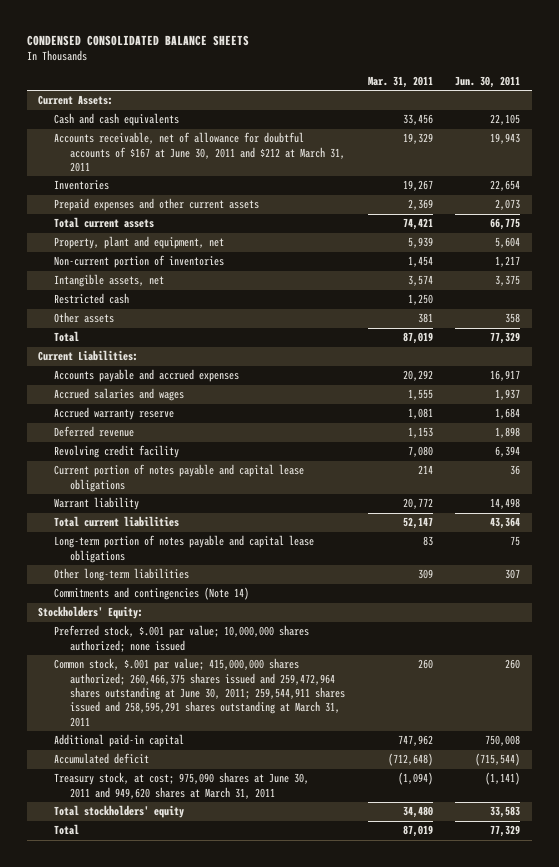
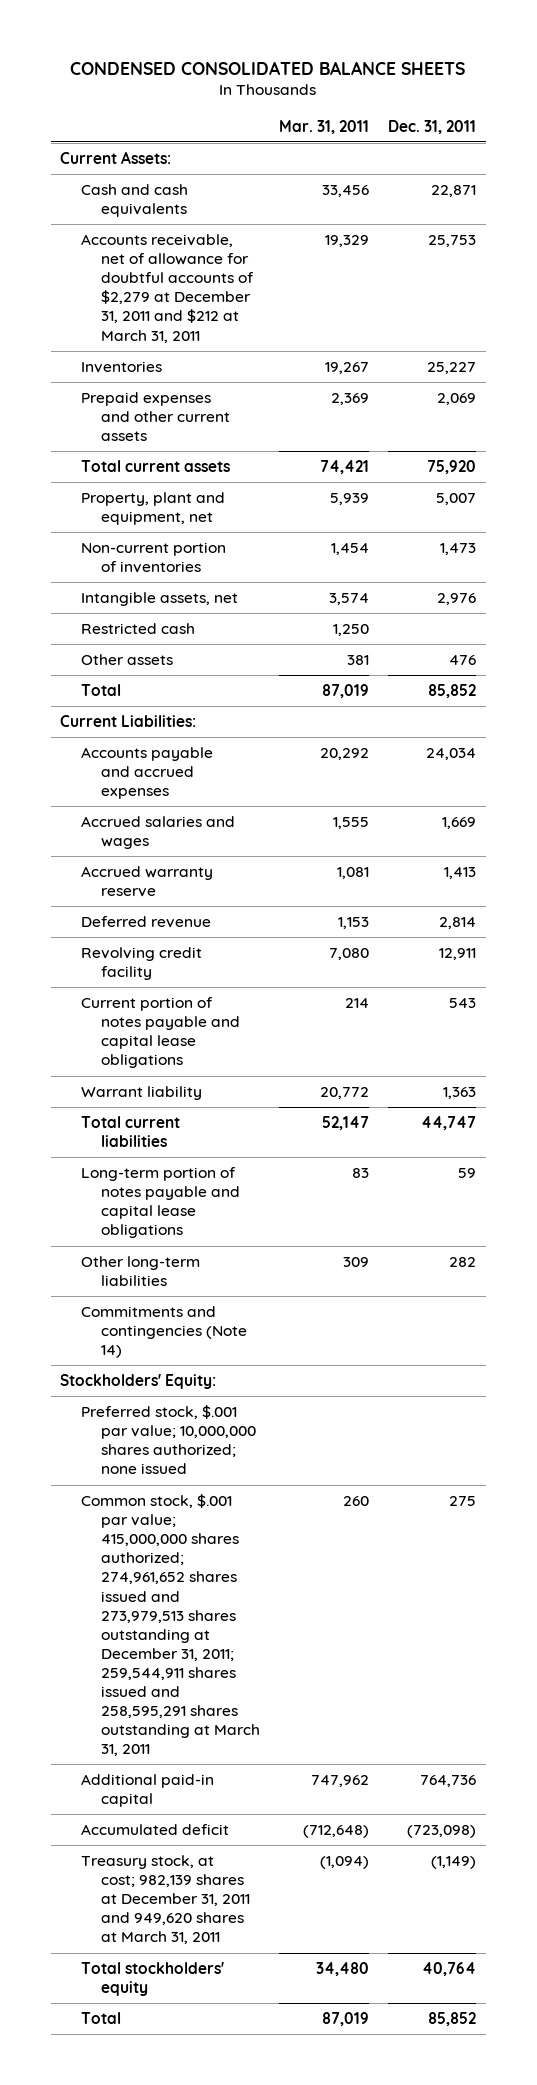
- | Mar. 31, 2011 | Jun. 30, 2011
+ | Mar. 31, 2011 | Dec. 31, 2011
- Accounts receivable, net of allowance for doubtful accounts of $167 at June 30, 2011 and $212 at March 31, 2011 | 19,329 | 19,943
+ Accounts receivable, net of allowance for doubtful accounts of $2,279 at December 31, 2011 and $212 at March 31, 2011 | 19,329 | 25,753
- Common stock, $.001 par value; 415,000,000 shares authorized; 260,466,375 shares issued and 259,472,964 shares outstanding at June 30, 2011; 259,544,911 shares issued and 258,595,291 shares outstanding at March 31, 2011 | 260 | 260
+ Common stock, $.001 par value; 415,000,000 shares authorized; 274,961,652 shares issued and 273,979,513 shares outstanding at December 31, 2011; 259,544,911 shares issued and 258,595,291 shares outstanding at March 31, 2011 | 260 | 275
- Treasury stock, at cost; 975,090 shares at June 30, 2011 and 949,620 shares at March 31, 2011 | (1,094) | (1,141)
+ Treasury stock, at cost; 982,139 shares at December 31, 2011 and 949,620 shares at March 31, 2011 | (1,094) | (1,149)

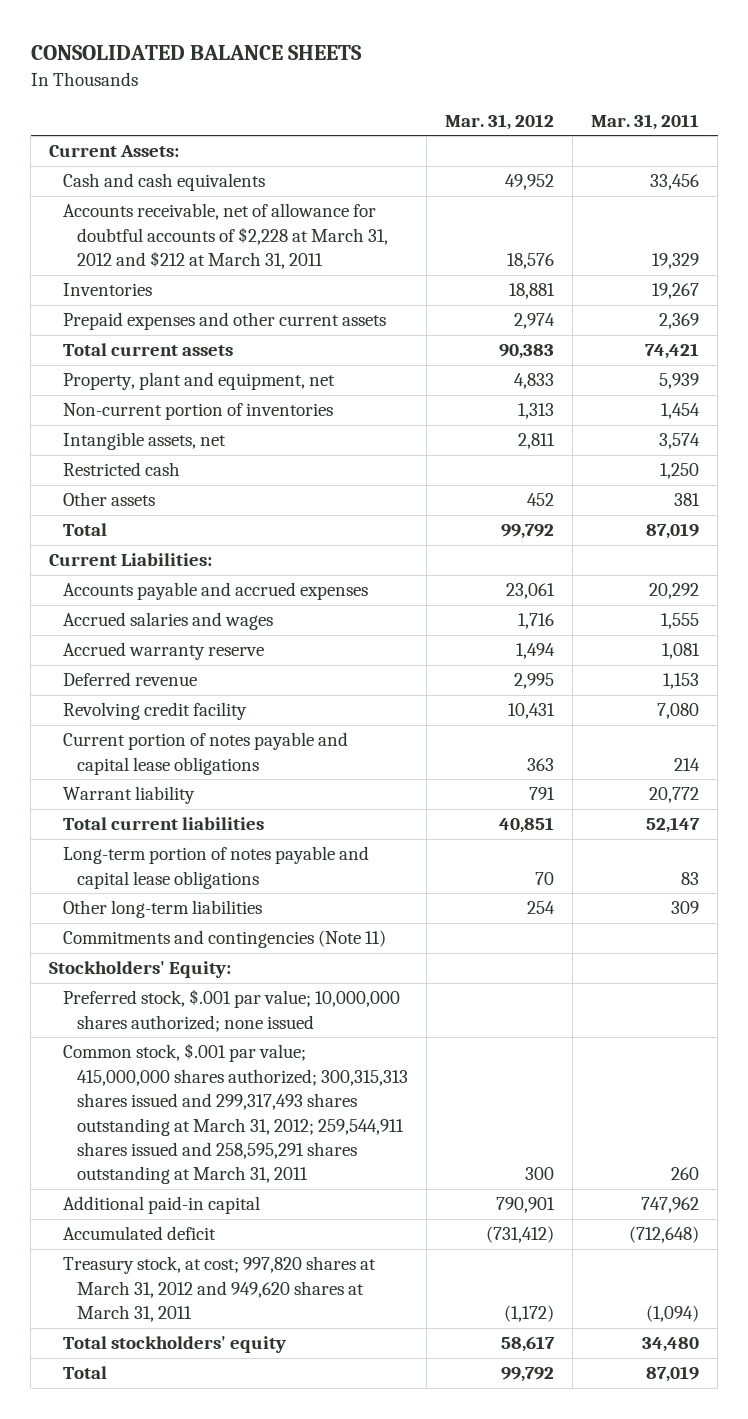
- CONDENSED CONSOLIDATED BALANCE SHEETS
+ CONSOLIDATED BALANCE SHEETS
- | Mar. 31, 2011 | Dec. 31, 2011
+ | Mar. 31, 2012 | Mar. 31, 2011
- Accounts receivable, net of allowance for doubtful accounts of $2,279 at December 31, 2011 and $212 at March 31, 2011 | 19,329 | 25,753
+ Accounts receivable, net of allowance for doubtful accounts of $2,228 at March 31, 2012 and $212 at March 31, 2011 | 18,576 | 19,329
- Commitments and contingencies (Note 14)
+ Commitments and contingencies (Note 11)
- Common stock, $.001 par value; 415,000,000 shares authorized; 274,961,652 shares issued and 273,979,513 shares outstanding at December 31, 2011; 259,544,911 shares issued and 258,595,291 shares outstanding at March 31, 2011 | 260 | 275
+ Common stock, $.001 par value; 415,000,000 shares authorized; 300,315,313 shares issued and 299,317,493 shares outstanding at March 31, 2012; 259,544,911 shares issued and 258,595,291 shares outstanding at March 31, 2011 | 300 | 260
- Treasury stock, at cost; 982,139 shares at December 31, 2011 and 949,620 shares at March 31, 2011 | (1,094) | (1,149)
+ Treasury stock, at cost; 997,820 shares at March 31, 2012 and 949,620 shares at March 31, 2011 | (1,172) | (1,094)

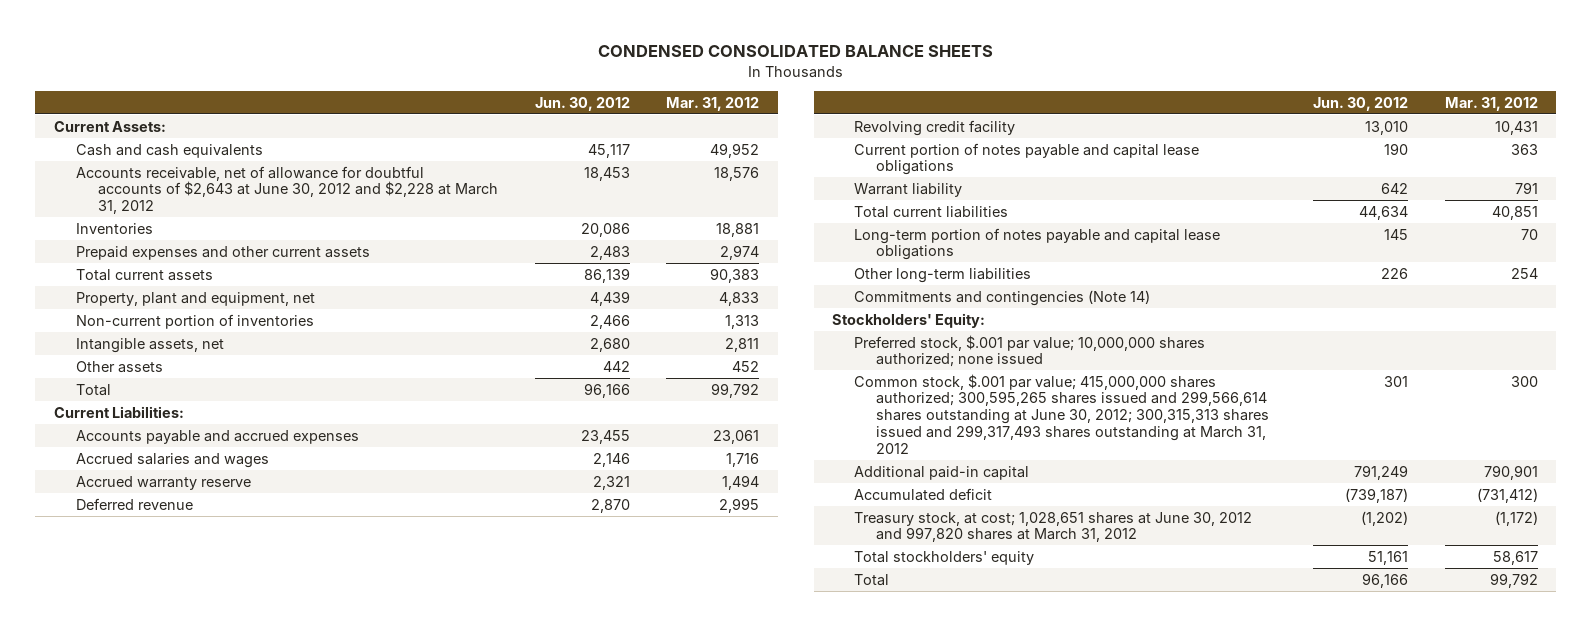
- CONSOLIDATED BALANCE SHEETS
+ CONDENSED CONSOLIDATED BALANCE SHEETS
- | Mar. 31, 2012 | Mar. 31, 2011
+ | Jun. 30, 2012 | Mar. 31, 2012
- Accounts receivable, net of allowance for doubtful accounts of $2,228 at March 31, 2012 and $212 at March 31, 2011 | 18,576 | 19,329
+ Accounts receivable, net of allowance for doubtful accounts of $2,643 at June 30, 2012 and $2,228 at March 31, 2012 | 18,453 | 18,576
- Restricted cash | | 1,250
- Commitments and contingencies (Note 11)
+ Commitments and contingencies (Note 14)
- Common stock, $.001 par value; 415,000,000 shares authorized; 300,315,313 shares issued and 299,317,493 shares outstanding at March 31, 2012; 259,544,911 shares issued and 258,595,291 shares outstanding at March 31, 2011 | 300 | 260
+ Common stock, $.001 par value; 415,000,000 shares authorized; 300,595,265 shares issued and 299,566,614 shares outstanding at June 30, 2012; 300,315,313 shares issued and 299,317,493 shares outstanding at March 31, 2012 | 301 | 300
- Treasury stock, at cost; 997,820 shares at March 31, 2012 and 949,620 shares at March 31, 2011 | (1,172) | (1,094)
+ Treasury stock, at cost; 1,028,651 shares at June 30, 2012 and 997,820 shares at March 31, 2012 | (1,202) | (1,172)

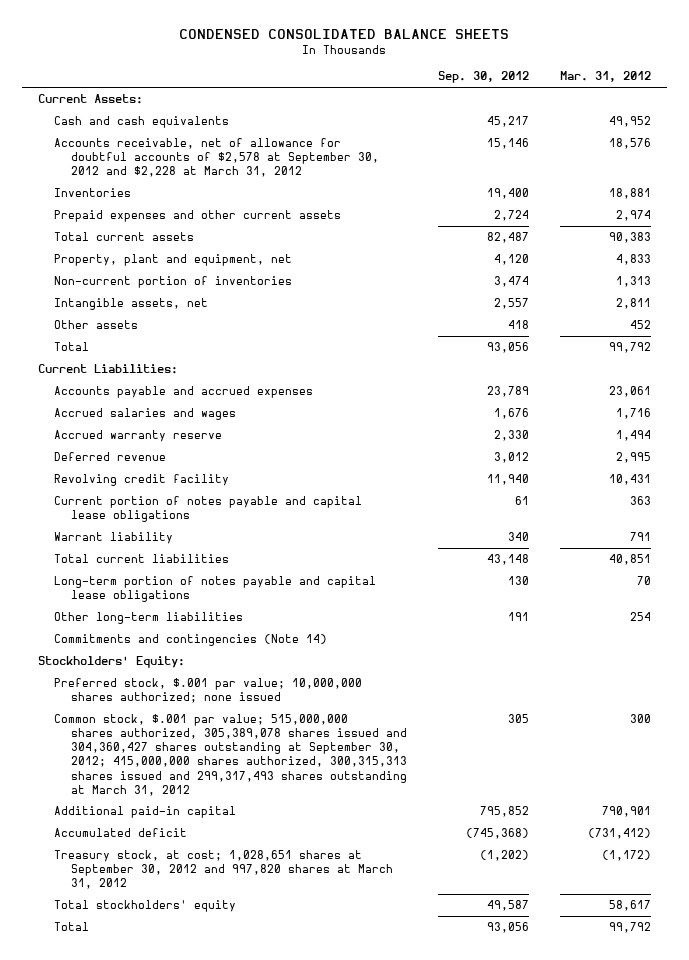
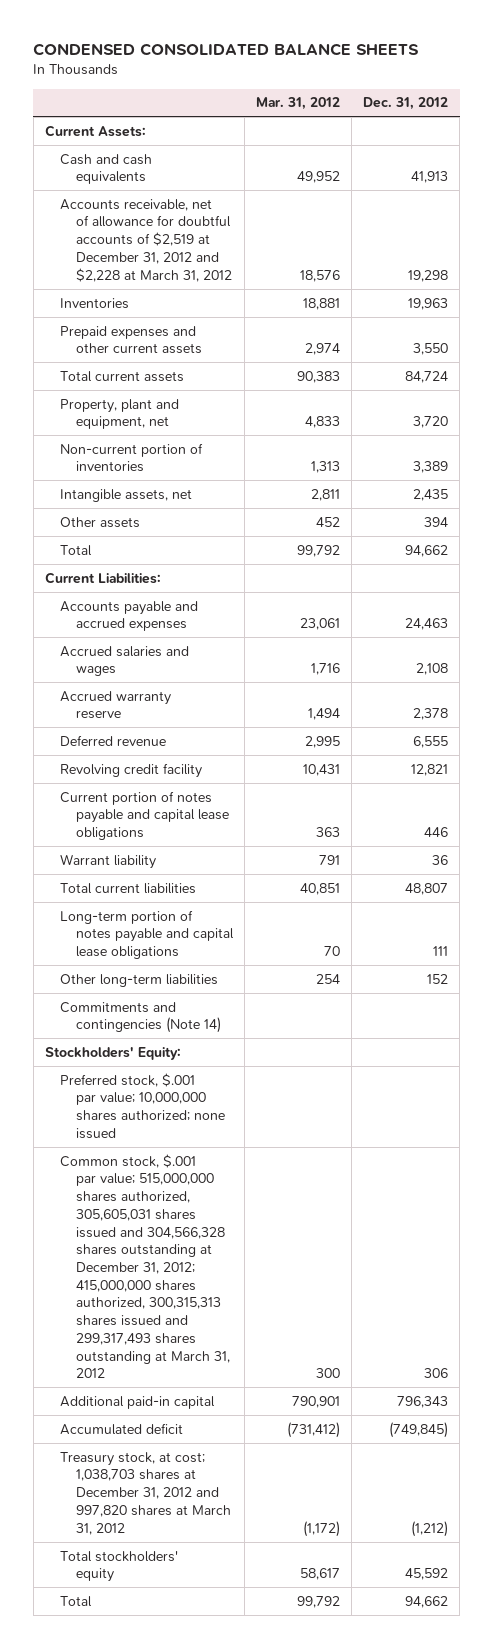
- | Sep. 30, 2012 | Mar. 31, 2012
+ | Mar. 31, 2012 | Dec. 31, 2012
- Accounts receivable, net of allowance for doubtful accounts of $2,578 at September 30, 2012 and $2,228 at March 31, 2012 | 15,146 | 18,576
+ Accounts receivable, net of allowance for doubtful accounts of $2,519 at December 31, 2012 and $2,228 at March 31, 2012 | 18,576 | 19,298
- Common stock, $.001 par value; 515,000,000 shares authorized, 305,389,078 shares issued and 304,360,427 shares outstanding at September 30, 2012; 415,000,000 shares authorized, 300,315,313 shares issued and 299,317,493 shares outstanding at March 31, 2012 | 305 | 300
+ Common stock, $.001 par value; 515,000,000 shares authorized, 305,605,031 shares issued and 304,566,328 shares outstanding at December 31, 2012; 415,000,000 shares authorized, 300,315,313 shares issued and 299,317,493 shares outstanding at March 31, 2012 | 300 | 306
- Treasury stock, at cost; 1,028,651 shares at September 30, 2012 and 997,820 shares at March 31, 2012 | (1,202) | (1,172)
+ Treasury stock, at cost; 1,038,703 shares at December 31, 2012 and 997,820 shares at March 31, 2012 | (1,172) | (1,212)

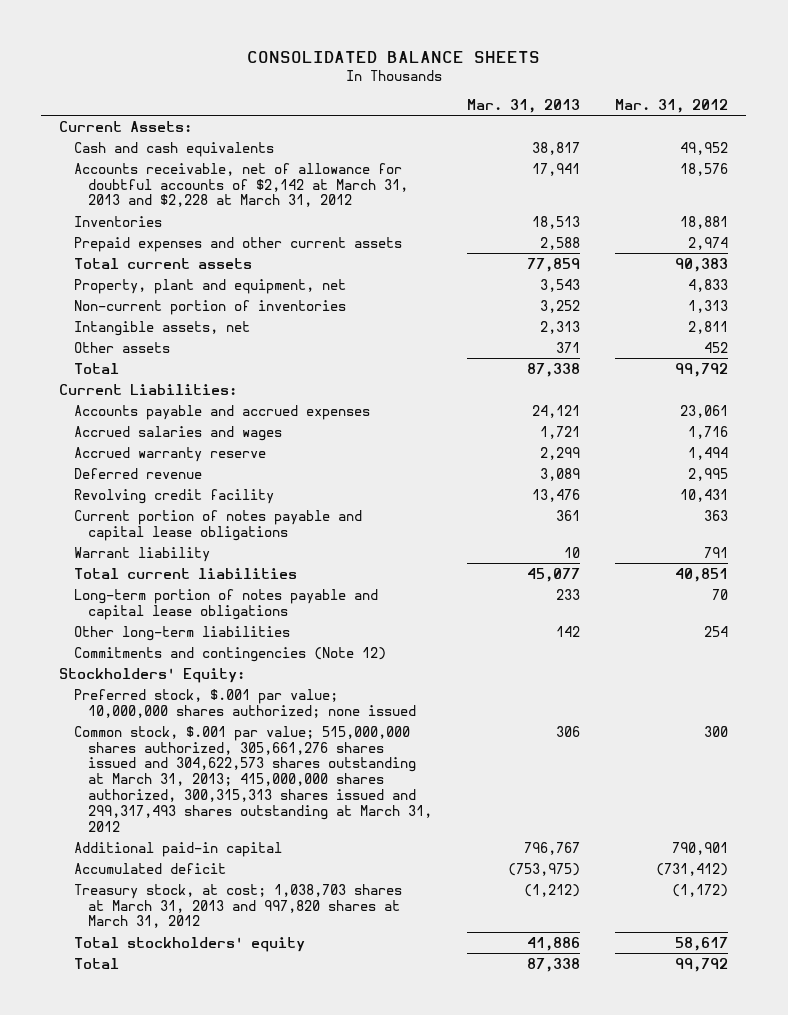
- CONDENSED CONSOLIDATED BALANCE SHEETS
+ CONSOLIDATED BALANCE SHEETS
- | Mar. 31, 2012 | Dec. 31, 2012
+ | Mar. 31, 2013 | Mar. 31, 2012
- Accounts receivable, net of allowance for doubtful accounts of $2,519 at December 31, 2012 and $2,228 at March 31, 2012 | 18,576 | 19,298
+ Accounts receivable, net of allowance for doubtful accounts of $2,142 at March 31, 2013 and $2,228 at March 31, 2012 | 17,941 | 18,576
- Commitments and contingencies (Note 14)
+ Commitments and contingencies (Note 12)
- Common stock, $.001 par value; 515,000,000 shares authorized, 305,605,031 shares issued and 304,566,328 shares outstanding at December 31, 2012; 415,000,000 shares authorized, 300,315,313 shares issued and 299,317,493 shares outstanding at March 31, 2012 | 300 | 306
+ Common stock, $.001 par value; 515,000,000 shares authorized, 305,661,276 shares issued and 304,622,573 shares outstanding at March 31, 2013; 415,000,000 shares authorized, 300,315,313 shares issued and 299,317,493 shares outstanding at March 31, 2012 | 306 | 300
- Treasury stock, at cost; 1,038,703 shares at December 31, 2012 and 997,820 shares at March 31, 2012 | (1,172) | (1,212)
+ Treasury stock, at cost; 1,038,703 shares at March 31, 2013 and 997,820 shares at March 31, 2012 | (1,212) | (1,172)

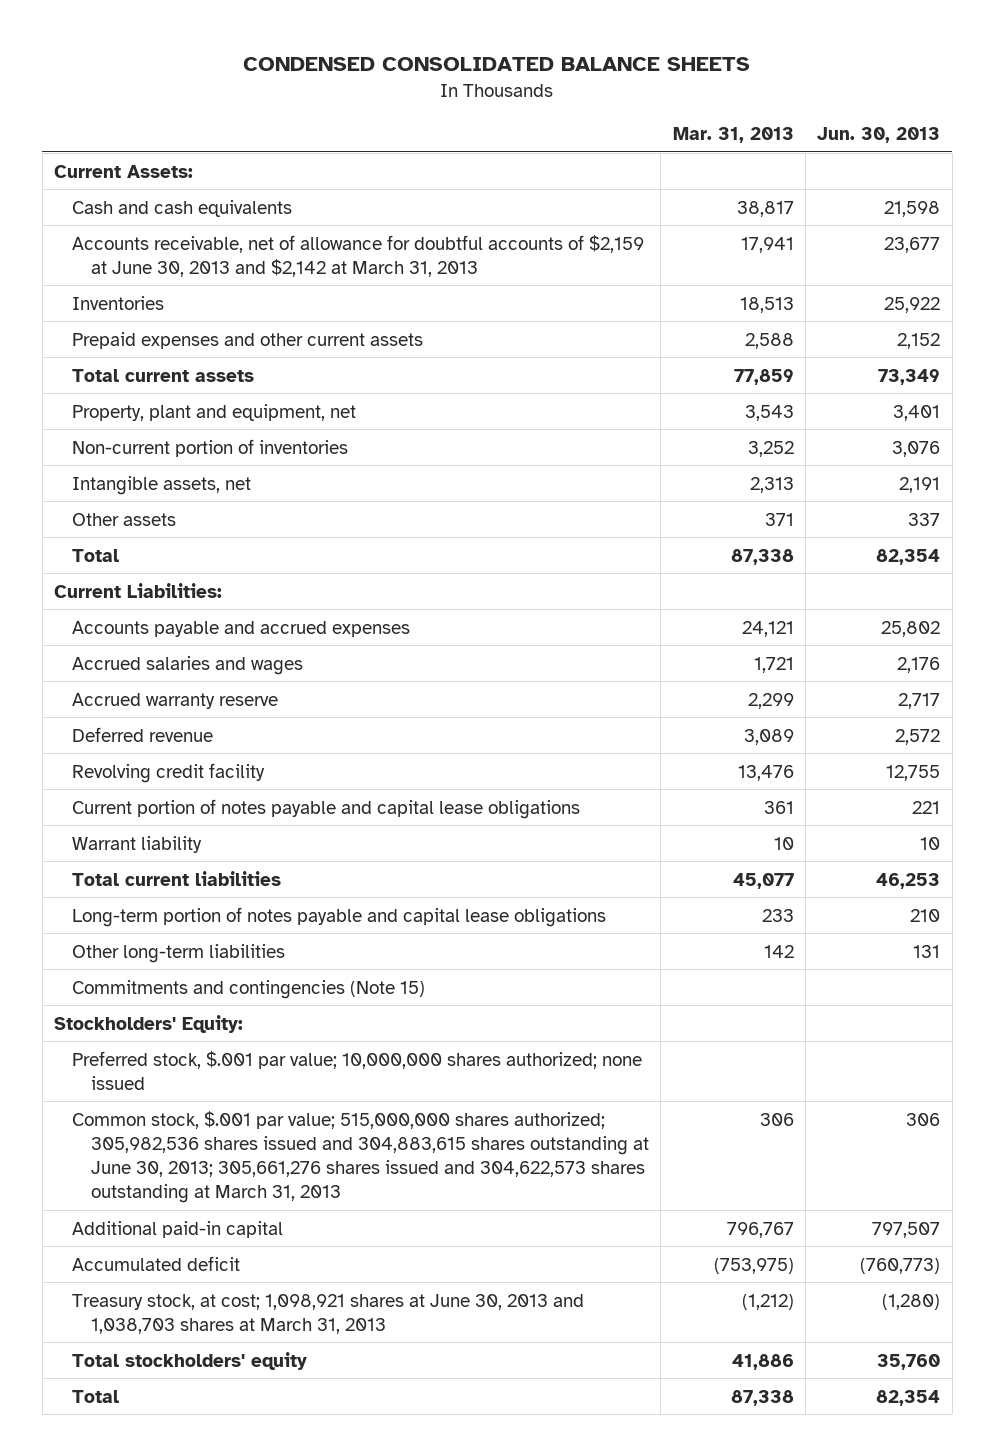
- CONSOLIDATED BALANCE SHEETS
+ CONDENSED CONSOLIDATED BALANCE SHEETS
- | Mar. 31, 2013 | Mar. 31, 2012
+ | Mar. 31, 2013 | Jun. 30, 2013
- Accounts receivable, net of allowance for doubtful accounts of $2,142 at March 31, 2013 and $2,228 at March 31, 2012 | 17,941 | 18,576
+ Accounts receivable, net of allowance for doubtful accounts of $2,159 at June 30, 2013 and $2,142 at March 31, 2013 | 17,941 | 23,677
- Commitments and contingencies (Note 12)
+ Commitments and contingencies (Note 15)
- Common stock, $.001 par value; 515,000,000 shares authorized, 305,661,276 shares issued and 304,622,573 shares outstanding at March 31, 2013; 415,000,000 shares authorized, 300,315,313 shares issued and 299,317,493 shares outstanding at March 31, 2012 | 306 | 300
+ Common stock, $.001 par value; 515,000,000 shares authorized; 305,982,536 shares issued and 304,883,615 shares outstanding at June 30, 2013; 305,661,276 shares issued and 304,622,573 shares outstanding at March 31, 2013 | 306 | 306
- Treasury stock, at cost; 1,038,703 shares at March 31, 2013 and 997,820 shares at March 31, 2012 | (1,212) | (1,172)
+ Treasury stock, at cost; 1,098,921 shares at June 30, 2013 and 1,038,703 shares at March 31, 2013 | (1,212) | (1,280)

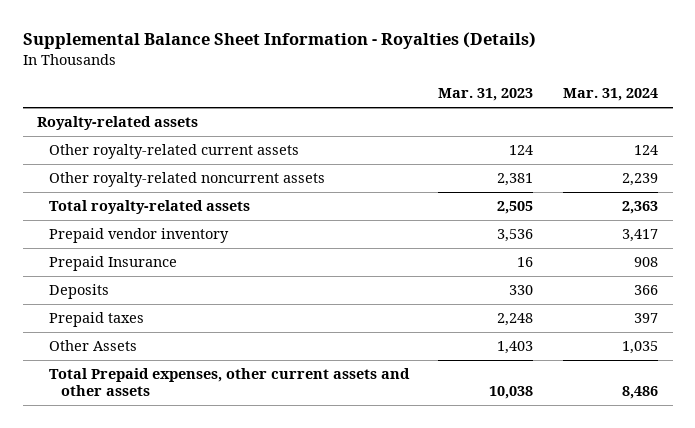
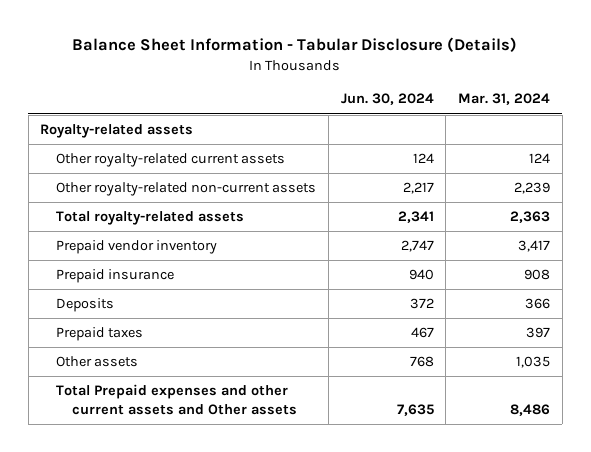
- Supplemental Balance Sheet Information - Royalties (Details)
+ Balance Sheet Information - Tabular Disclosure (Details)
- | Mar. 31, 2023 | Mar. 31, 2024
+ | Jun. 30, 2024 | Mar. 31, 2024
- Other royalty-related noncurrent assets | 2,381 | 2,239
+ Other royalty-related non-current assets | 2,217 | 2,239
- Prepaid Insurance | 16 | 908
+ Prepaid insurance | 940 | 908
- Other Assets | 1,403 | 1,035
- Total Prepaid expenses, other current assets and other assets | 10,038 | 8,486
+ Other assets | 768 | 1,035
+ Total Prepaid expenses and other current assets and Other assets | 7,635 | 8,486

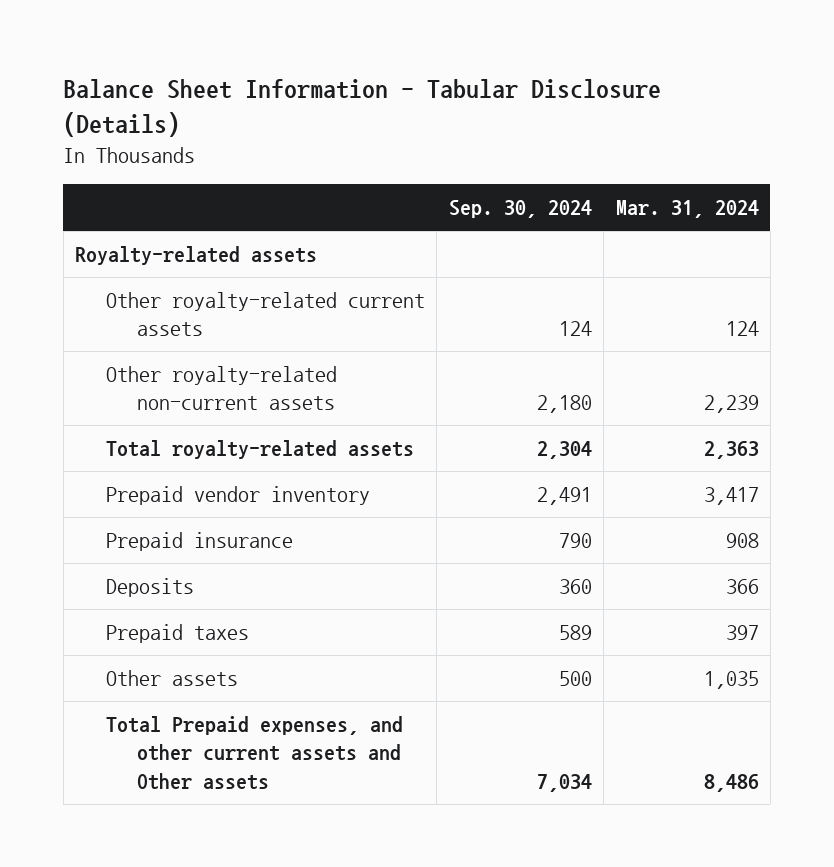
- | Jun. 30, 2024 | Mar. 31, 2024
+ | Sep. 30, 2024 | Mar. 31, 2024
- Total Prepaid expenses and other current assets and Other assets | 7,635 | 8,486
+ Total Prepaid expenses, and other current assets and Other assets | 7,034 | 8,486

